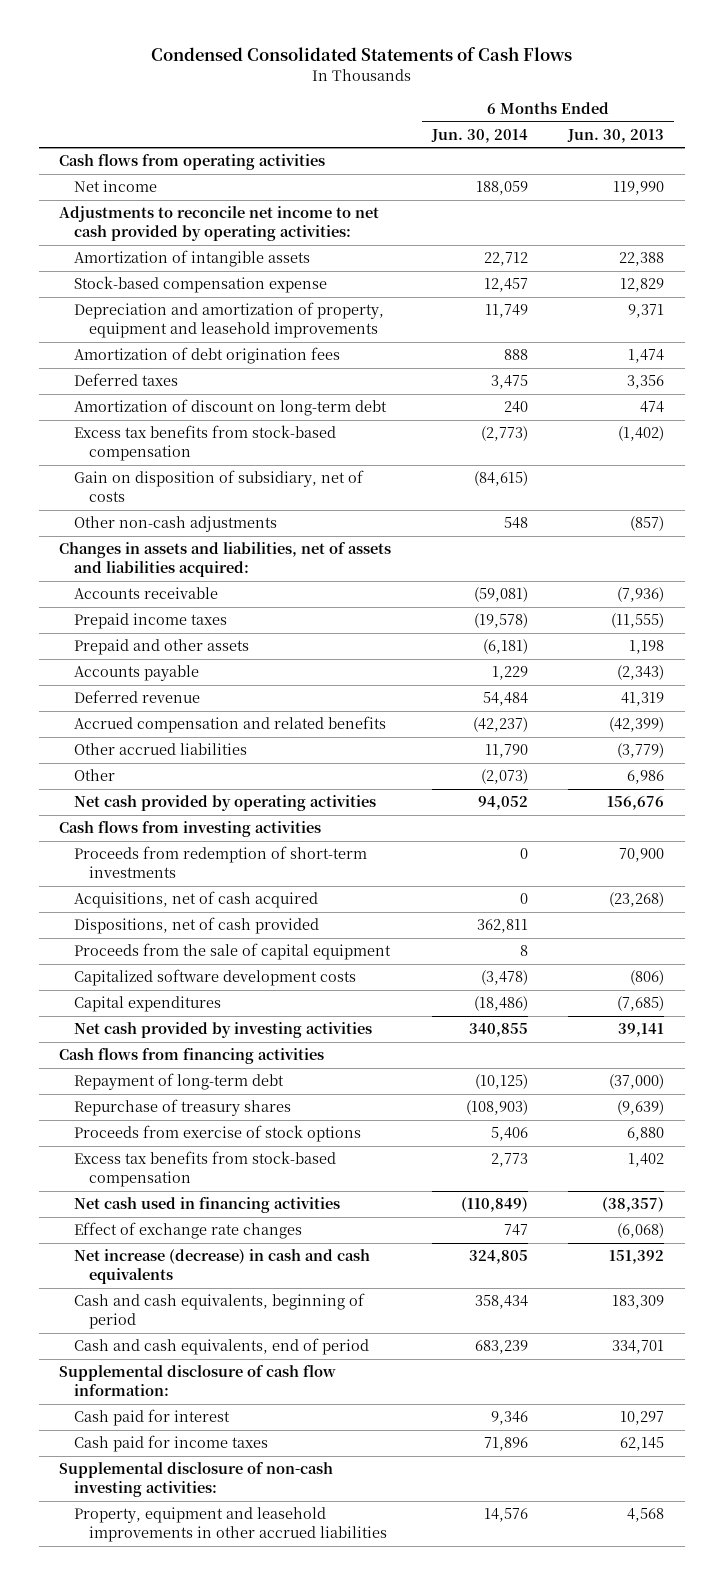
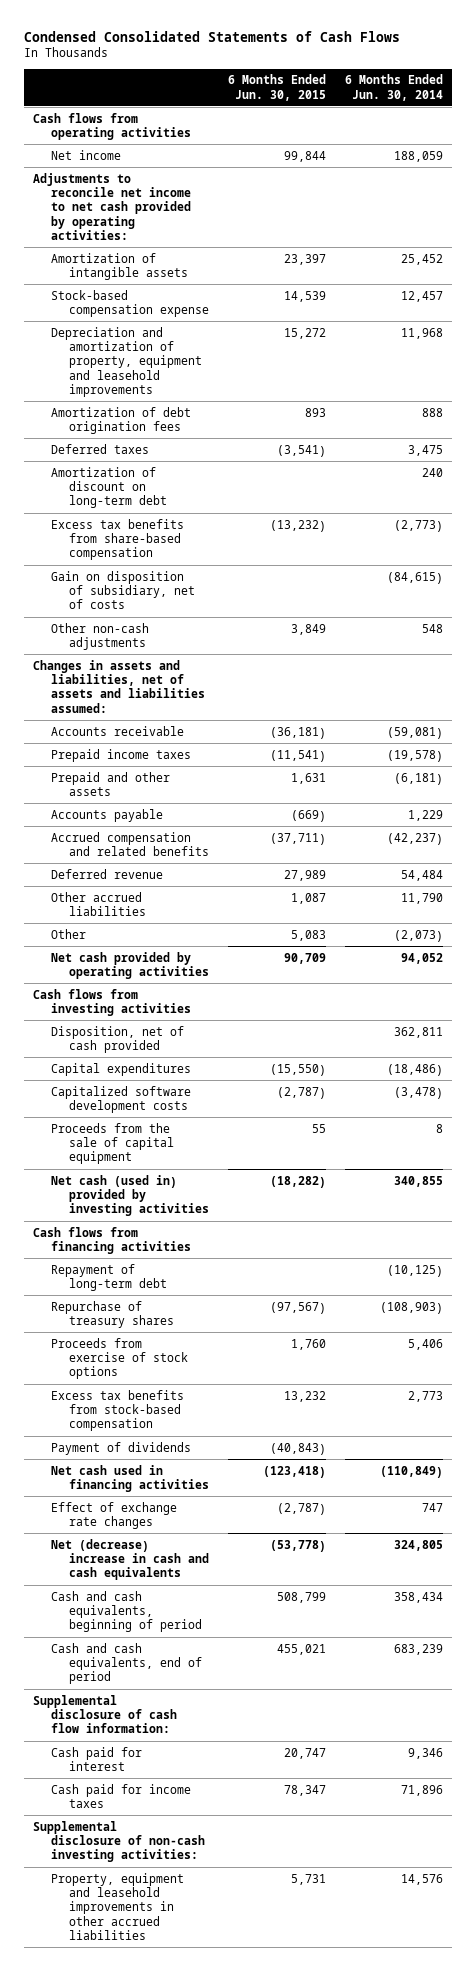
- | 6 Months Ended Jun. 30, 2014 | 6 Months Ended Jun. 30, 2013
+ | 6 Months Ended Jun. 30, 2015 | 6 Months Ended Jun. 30, 2014
- Amortization of intangible assets | 22,712 | 22,388
+ Amortization of intangible assets | 23,397 | 25,452
- Depreciation and amortization of property, equipment and leasehold improvements | 11,749 | 9,371
+ Depreciation and amortization of property, equipment and leasehold improvements | 15,272 | 11,968
- Excess tax benefits from stock-based compensation | (2,773) | (1,402)
+ Excess tax benefits from share-based compensation | (13,232) | (2,773)
- Changes in assets and liabilities, net of assets and liabilities acquired:
+ Changes in assets and liabilities, net of assets and liabilities assumed:
moved down: Deferred revenue | 27,989 | 54,484
- Proceeds from redemption of short-term investments | 0 | 70,900
- Acquisitions, net of cash acquired | 0 | (23,268)
- Dispositions, net of cash provided | 362,811 |
+ Disposition, net of cash provided | | 362,811
- Net cash provided by investing activities | 340,855 | 39,141
moved down: Capitalized software development costs | (2,787) | (3,478)
moved down: Proceeds from the sale of capital equipment | 55 | 8
+ Net cash (used in) provided by investing activities | (18,282) | 340,855
+ Payment of dividends | (40,843) |
- Net increase (decrease) in cash and cash equivalents | 324,805 | 151,392
+ Net (decrease) increase in cash and cash equivalents | (53,778) | 324,805

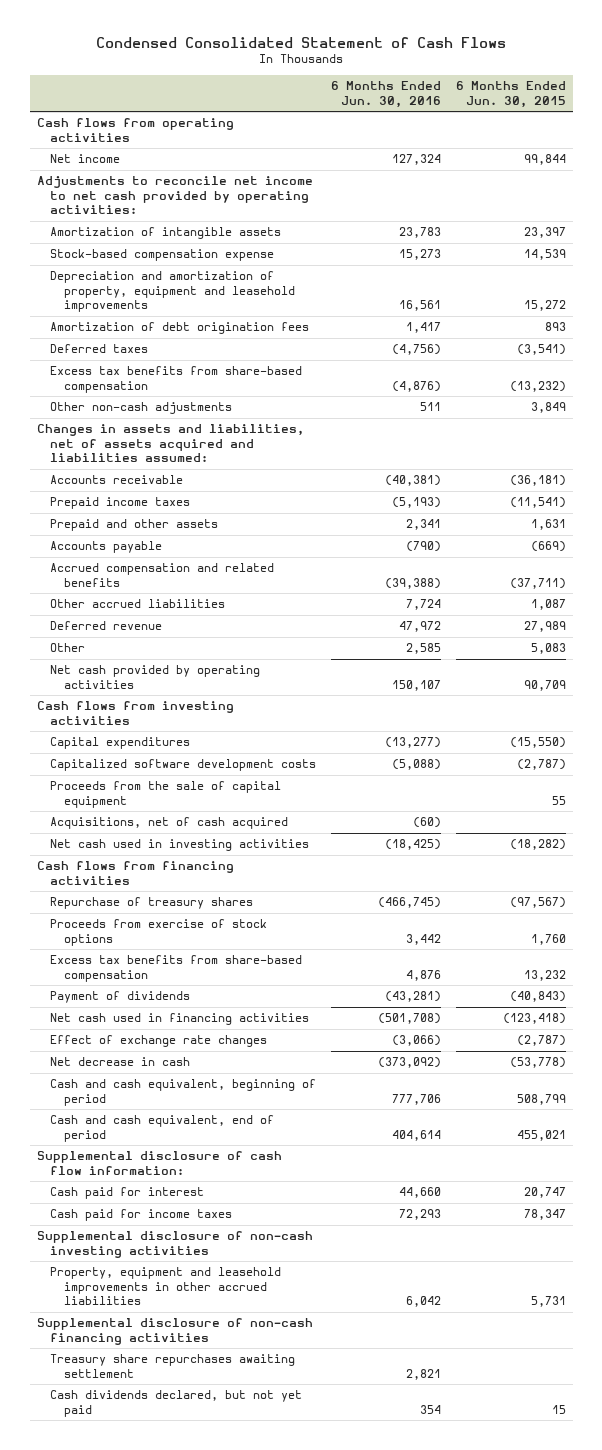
- Condensed Consolidated Statements of Cash Flows
+ Condensed Consolidated Statement of Cash Flows
- | 6 Months Ended Jun. 30, 2015 | 6 Months Ended Jun. 30, 2014
+ | 6 Months Ended Jun. 30, 2016 | 6 Months Ended Jun. 30, 2015
- Amortization of discount on long-term debt | | 240
- Gain on disposition of subsidiary, net of costs | | (84,615)
- Changes in assets and liabilities, net of assets and liabilities assumed:
+ Changes in assets and liabilities, net of assets acquired and liabilities assumed:
moved down: Deferred revenue | 47,972 | 27,989
- Disposition, net of cash provided | | 362,811
- Net cash (used in) provided by investing activities | (18,282) | 340,855
+ Acquisitions, net of cash acquired | (60) |
+ Net cash used in investing activities | (18,425) | (18,282)
- Repayment of long-term debt | | (10,125)
- Excess tax benefits from stock-based compensation | 13,232 | 2,773
+ Excess tax benefits from share-based compensation | 4,876 | 13,232
- Net (decrease) increase in cash and cash equivalents | (53,778) | 324,805
- Cash and cash equivalents, beginning of period | 508,799 | 358,434
- Cash and cash equivalents, end of period | 455,021 | 683,239
+ Net decrease in cash | (373,092) | (53,778)
+ Cash and cash equivalent, beginning of period | 777,706 | 508,799
+ Cash and cash equivalent, end of period | 404,614 | 455,021
- Supplemental disclosure of non-cash investing activities:
+ Supplemental disclosure of non-cash investing activities
+ Supplemental disclosure of non-cash financing activities
+ Treasury share repurchases awaiting settlement | 2,821 |
+ Cash dividends declared, but not yet paid | 354 | 15

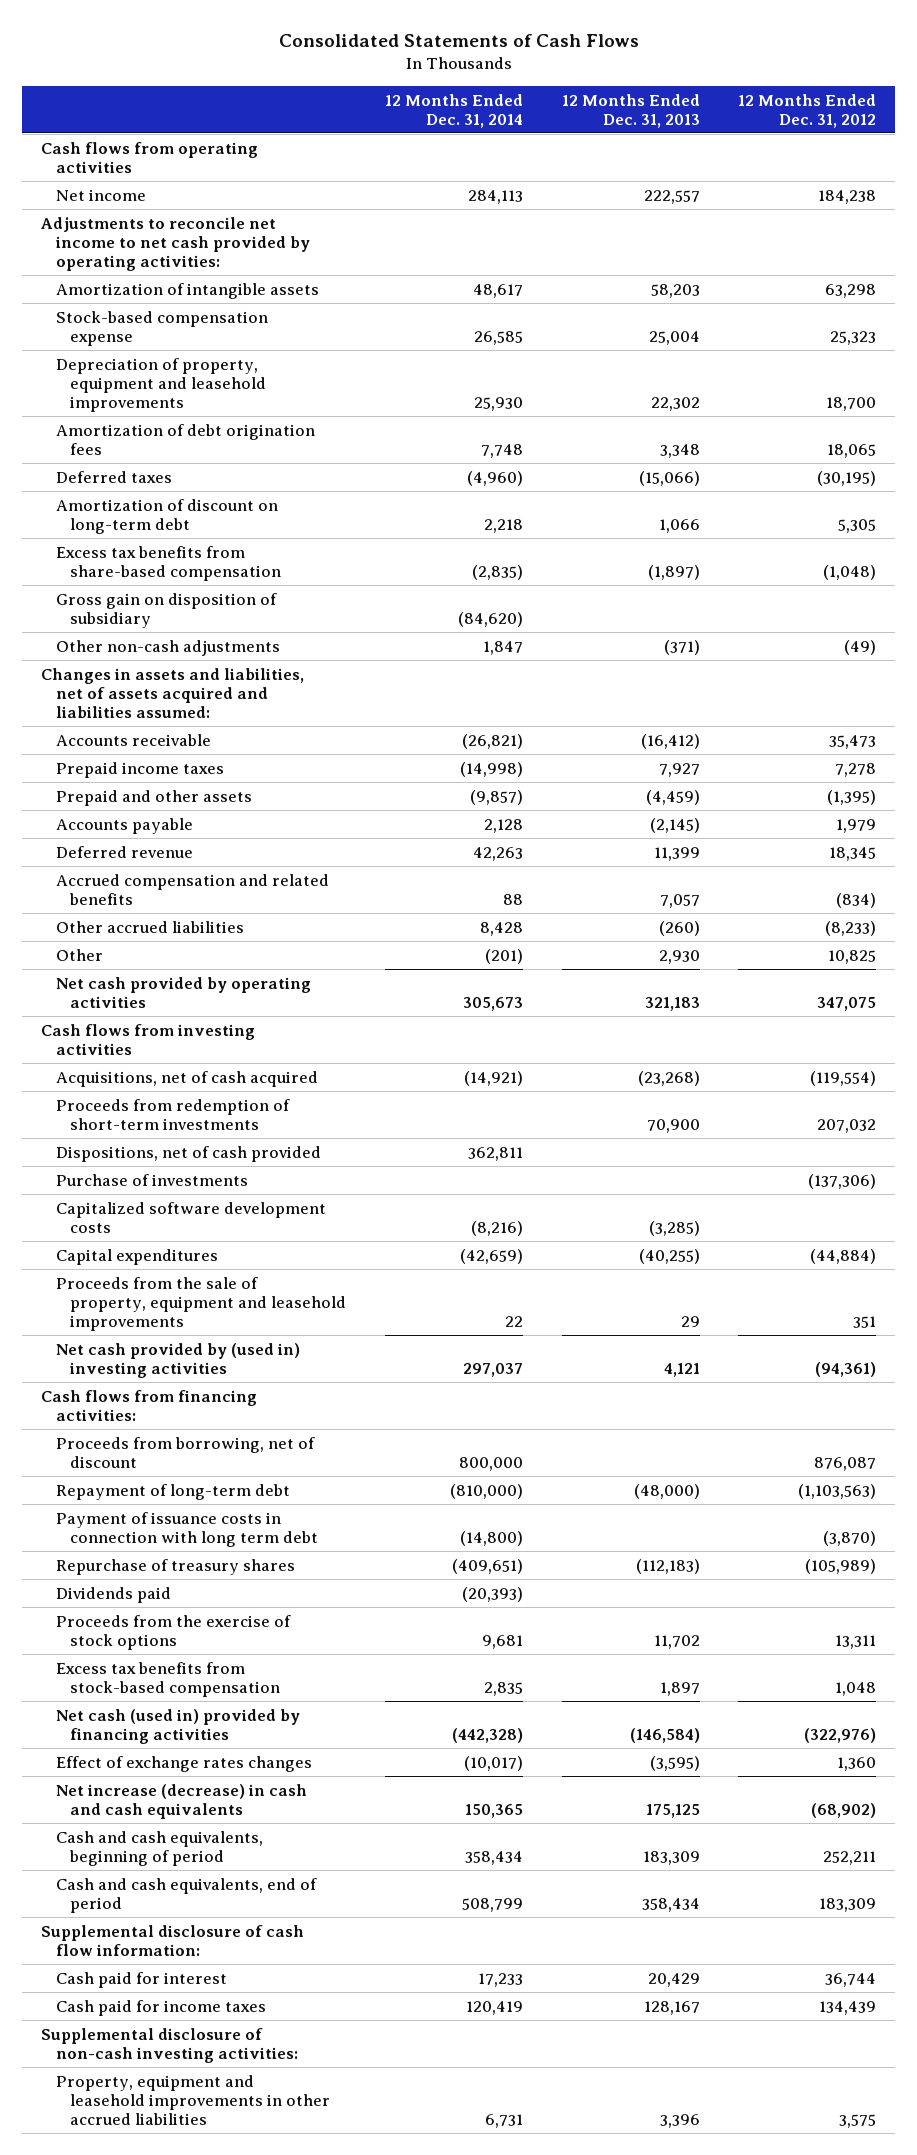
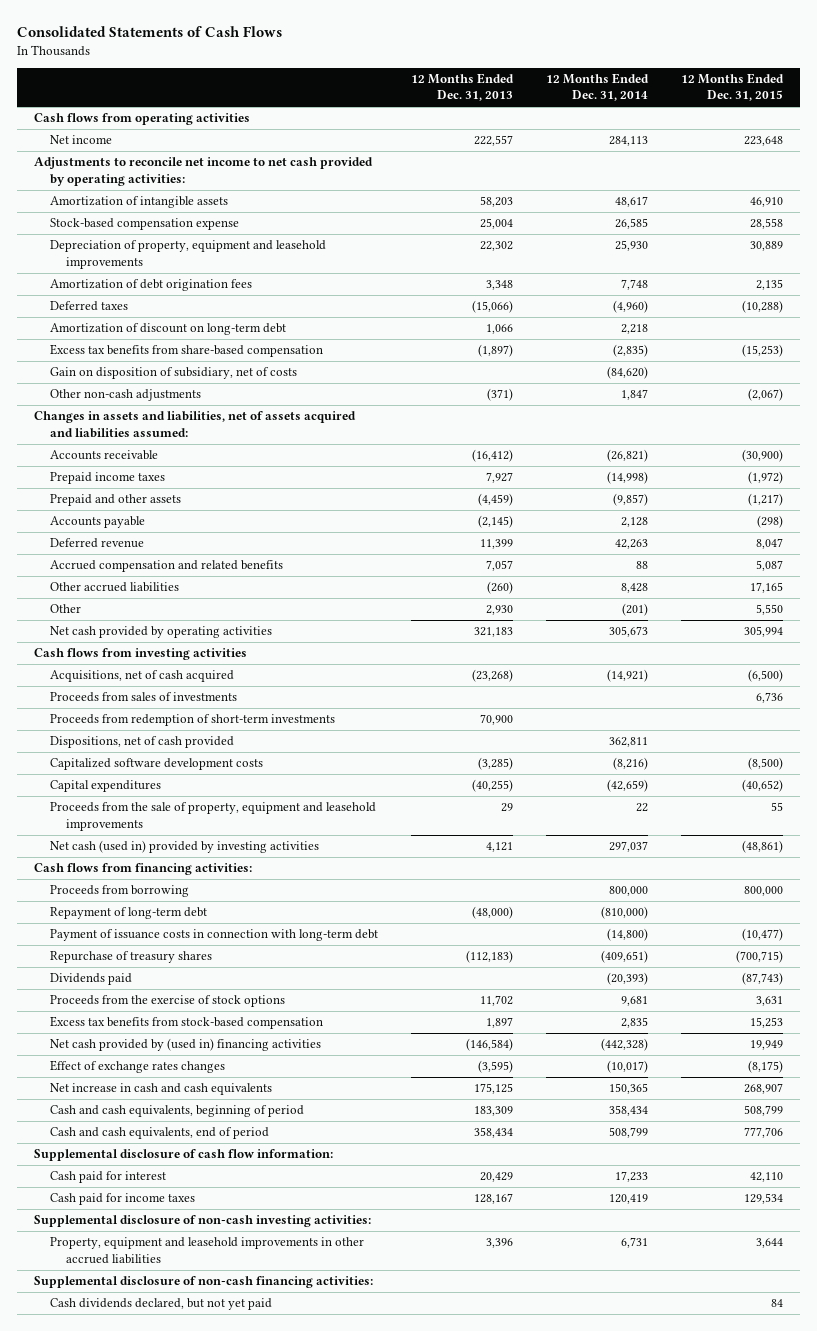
- | 12 Months Ended Dec. 31, 2014 | 12 Months Ended Dec. 31, 2013 | 12 Months Ended Dec. 31, 2012
+ | 12 Months Ended Dec. 31, 2013 | 12 Months Ended Dec. 31, 2014 | 12 Months Ended Dec. 31, 2015
- Gross gain on disposition of subsidiary | (84,620) | |
+ Gain on disposition of subsidiary, net of costs | | (84,620) |
+ Proceeds from sales of investments | | | 6,736
- Purchase of investments | | | (137,306)
- Net cash provided by (used in) investing activities | 297,037 | 4,121 | (94,361)
+ Net cash (used in) provided by investing activities | 4,121 | 297,037 | (48,861)
- Proceeds from borrowing, net of discount | 800,000 | | 876,087
+ Proceeds from borrowing | | 800,000 | 800,000
- Payment of issuance costs in connection with long term debt | (14,800) | | (3,870)
+ Payment of issuance costs in connection with long-term debt | | (14,800) | (10,477)
- Net cash (used in) provided by financing activities | (442,328) | (146,584) | (322,976)
+ Net cash provided by (used in) financing activities | (146,584) | (442,328) | 19,949
- Net increase (decrease) in cash and cash equivalents | 150,365 | 175,125 | (68,902)
+ Net increase in cash and cash equivalents | 175,125 | 150,365 | 268,907
+ Supplemental disclosure of non-cash financing activities:
+ Cash dividends declared, but not yet paid | | | 84

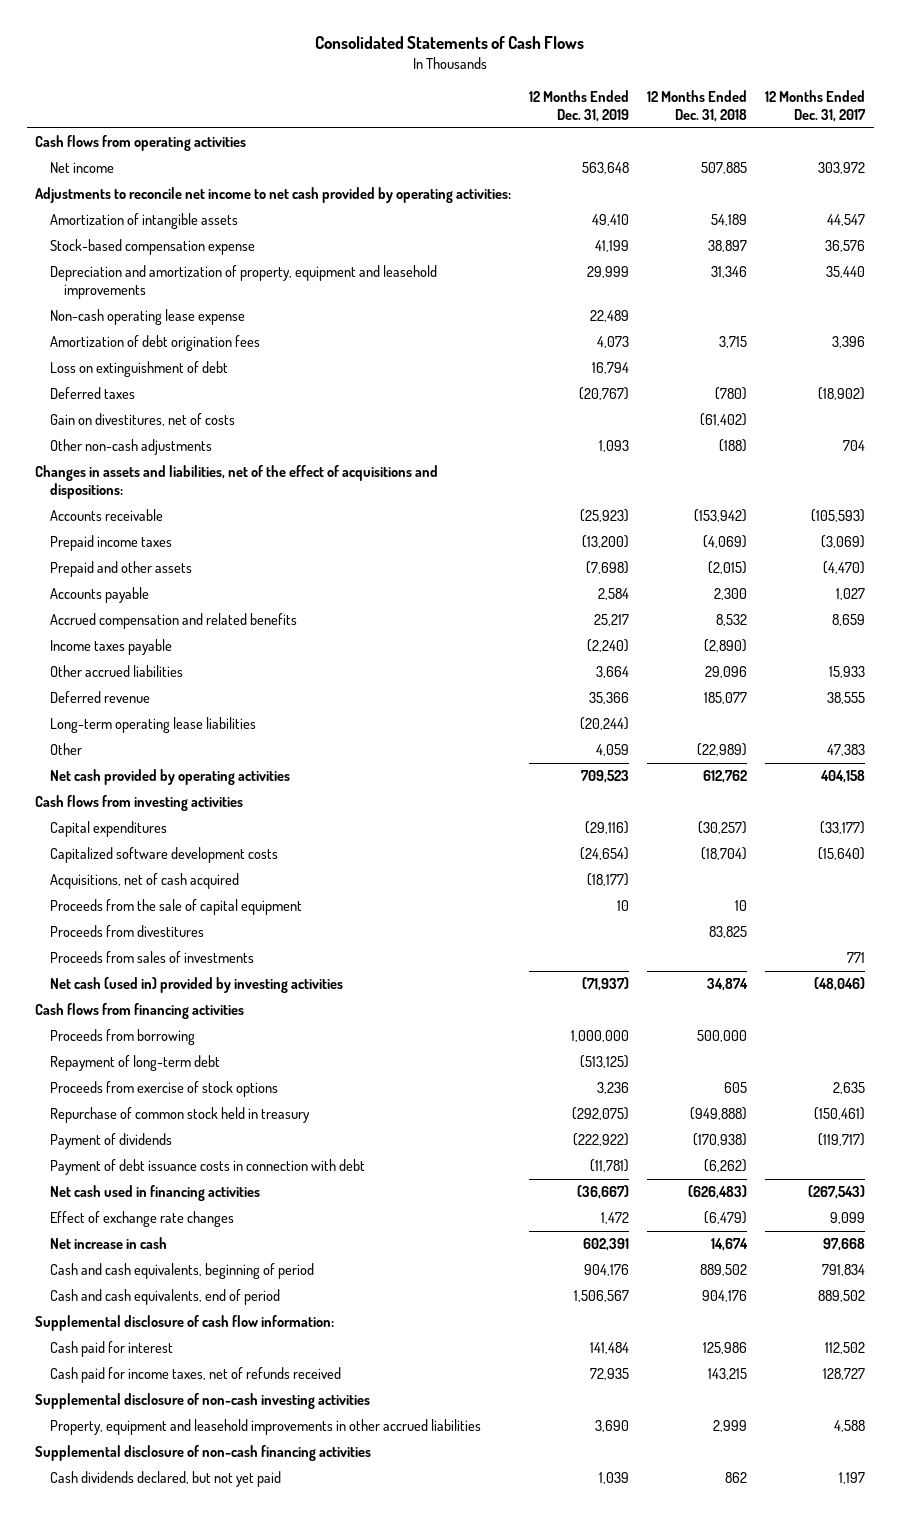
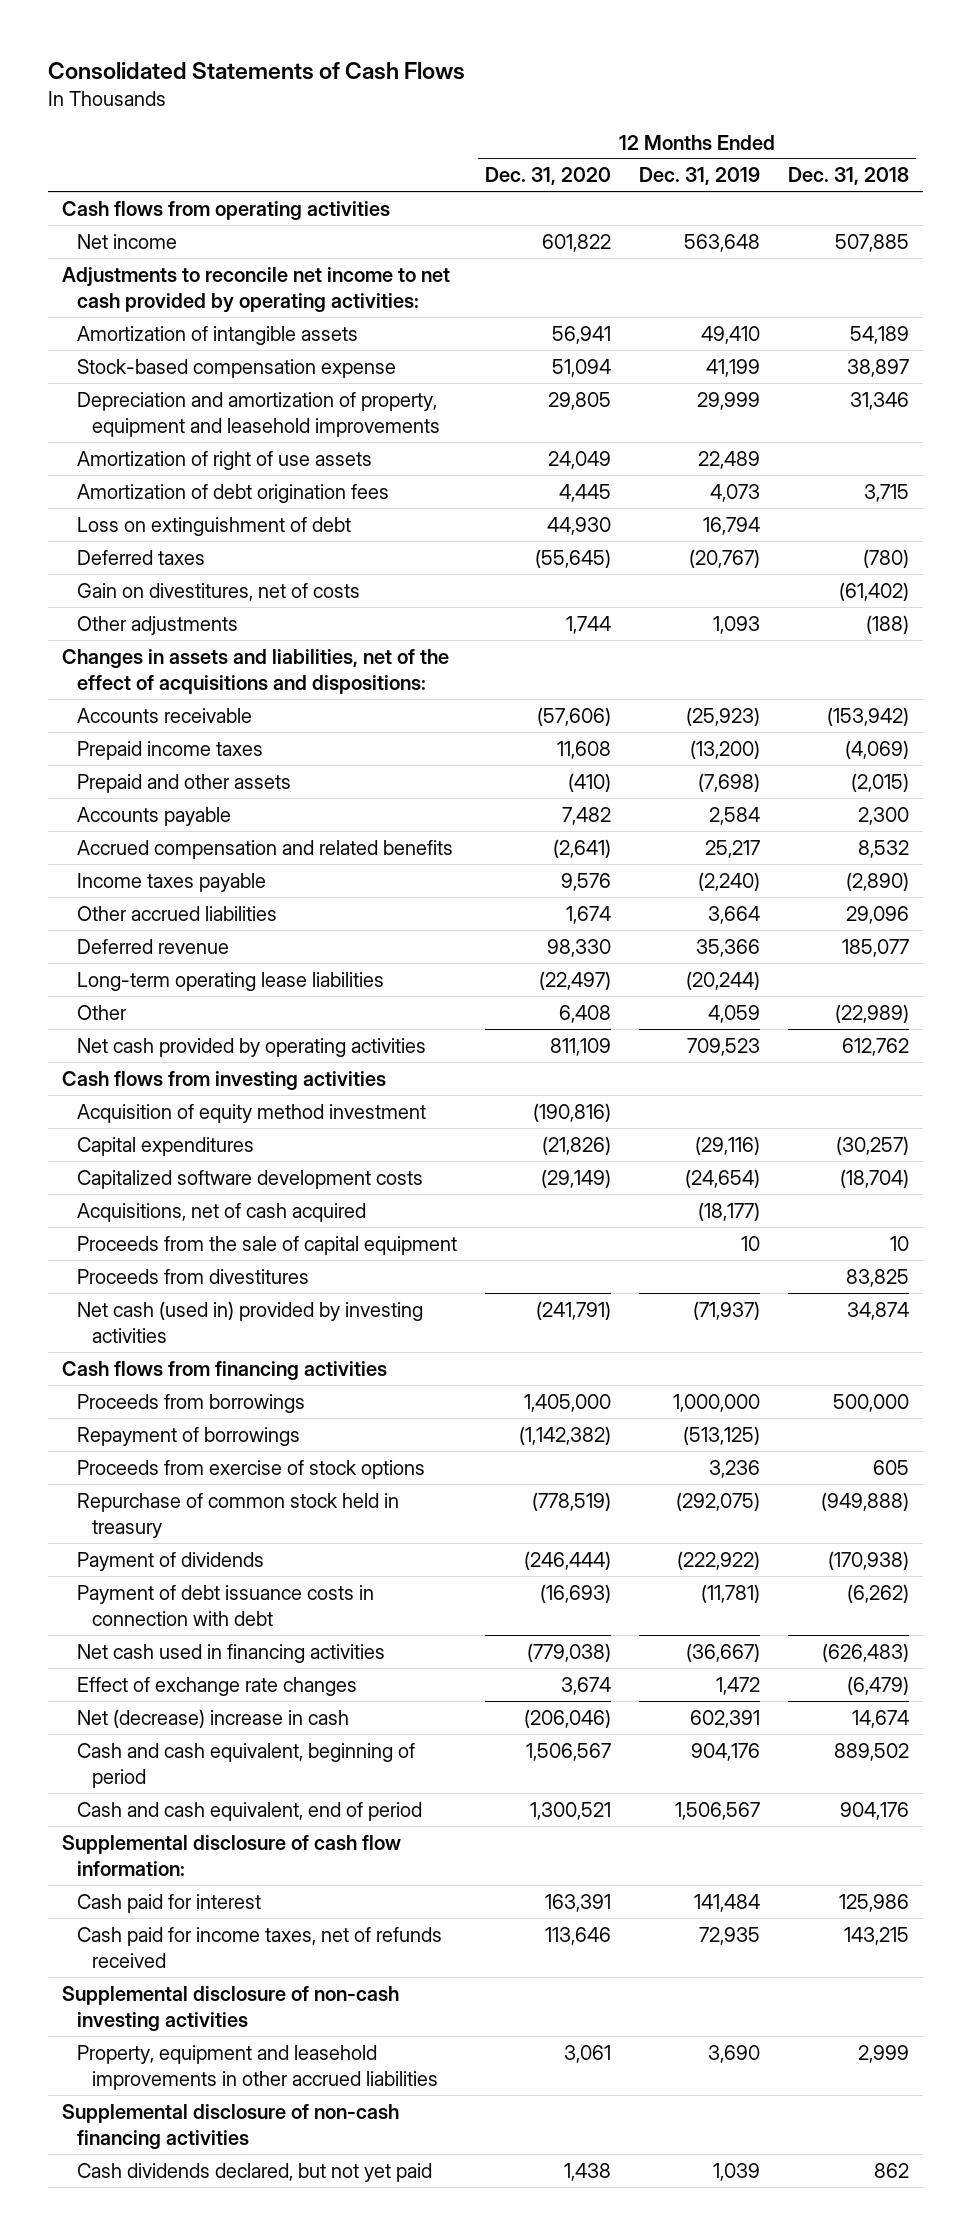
- | 12 Months Ended Dec. 31, 2019 | 12 Months Ended Dec. 31, 2018 | 12 Months Ended Dec. 31, 2017
+ | 12 Months Ended Dec. 31, 2020 | 12 Months Ended Dec. 31, 2019 | 12 Months Ended Dec. 31, 2018
- Non-cash operating lease expense | 22,489 | |
+ Amortization of right of use assets | 24,049 | 22,489 |
- Other non-cash adjustments | 1,093 | (188) | 704
+ Other adjustments | 1,744 | 1,093 | (188)
+ Acquisition of equity method investment | (190,816) | |
- Proceeds from sales of investments | | | 771
- Proceeds from borrowing | 1,000,000 | 500,000 |
- Repayment of long-term debt | (513,125) | |
+ Proceeds from borrowings | 1,405,000 | 1,000,000 | 500,000
+ Repayment of borrowings | (1,142,382) | (513,125) |
- Net increase in cash | 602,391 | 14,674 | 97,668
- Cash and cash equivalents, beginning of period | 904,176 | 889,502 | 791,834
- Cash and cash equivalents, end of period | 1,506,567 | 904,176 | 889,502
+ Net (decrease) increase in cash | (206,046) | 602,391 | 14,674
+ Cash and cash equivalent, beginning of period | 1,506,567 | 904,176 | 889,502
+ Cash and cash equivalent, end of period | 1,300,521 | 1,506,567 | 904,176

